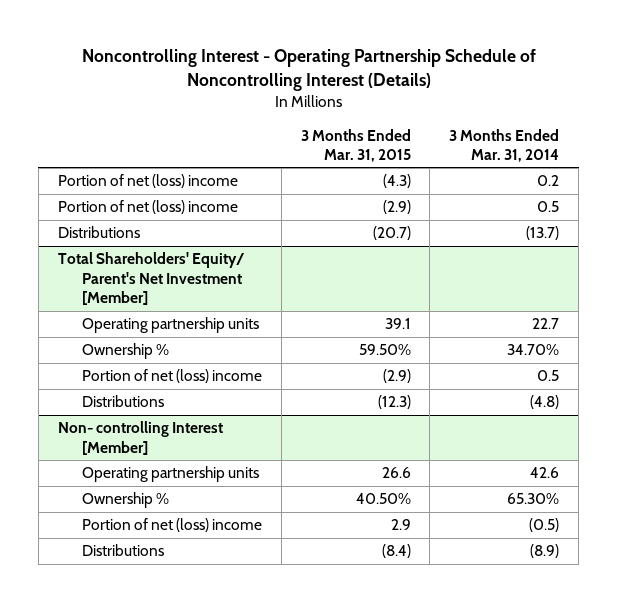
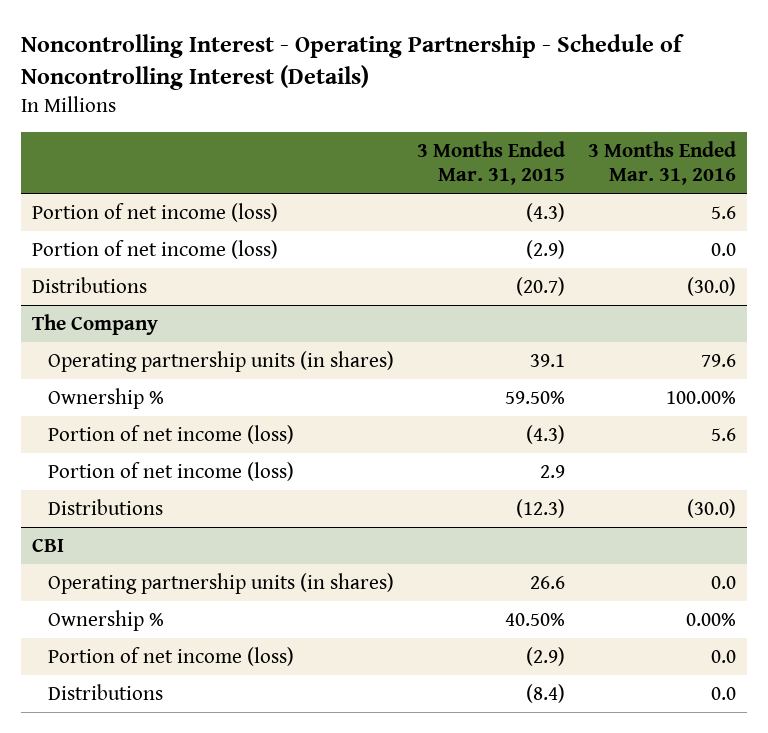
- Noncontrolling Interest - Operating Partnership Schedule of Noncontrolling Interest (Details)
+ Noncontrolling Interest - Operating Partnership - Schedule of Noncontrolling Interest (Details)
- | 3 Months Ended Mar. 31, 2015 | 3 Months Ended Mar. 31, 2014
+ | 3 Months Ended Mar. 31, 2015 | 3 Months Ended Mar. 31, 2016
- Portion of net (loss) income | (4.3) | 0.2
- Portion of net (loss) income | (2.9) | 0.5
+ Portion of net income (loss) | (4.3) | 5.6
+ Portion of net income (loss) | (2.9) | 0.0
- Total Shareholders' Equity/ Parent's Net Investment [Member]
- Operating partnership units | 39.1 | 22.7
+ The Company
+ Operating partnership units (in shares) | 39.1 | 79.6
- Portion of net (loss) income | (2.9) | 0.5
+ Portion of net income (loss) | (4.3) | 5.6
+ Portion of net income (loss) | 2.9 |
- Non- controlling Interest [Member]
- Operating partnership units | 26.6 | 42.6
+ CBI
+ Operating partnership units (in shares) | 26.6 | 0.0
- Portion of net (loss) income | 2.9 | (0.5)
+ Portion of net income (loss) | (2.9) | 0.0

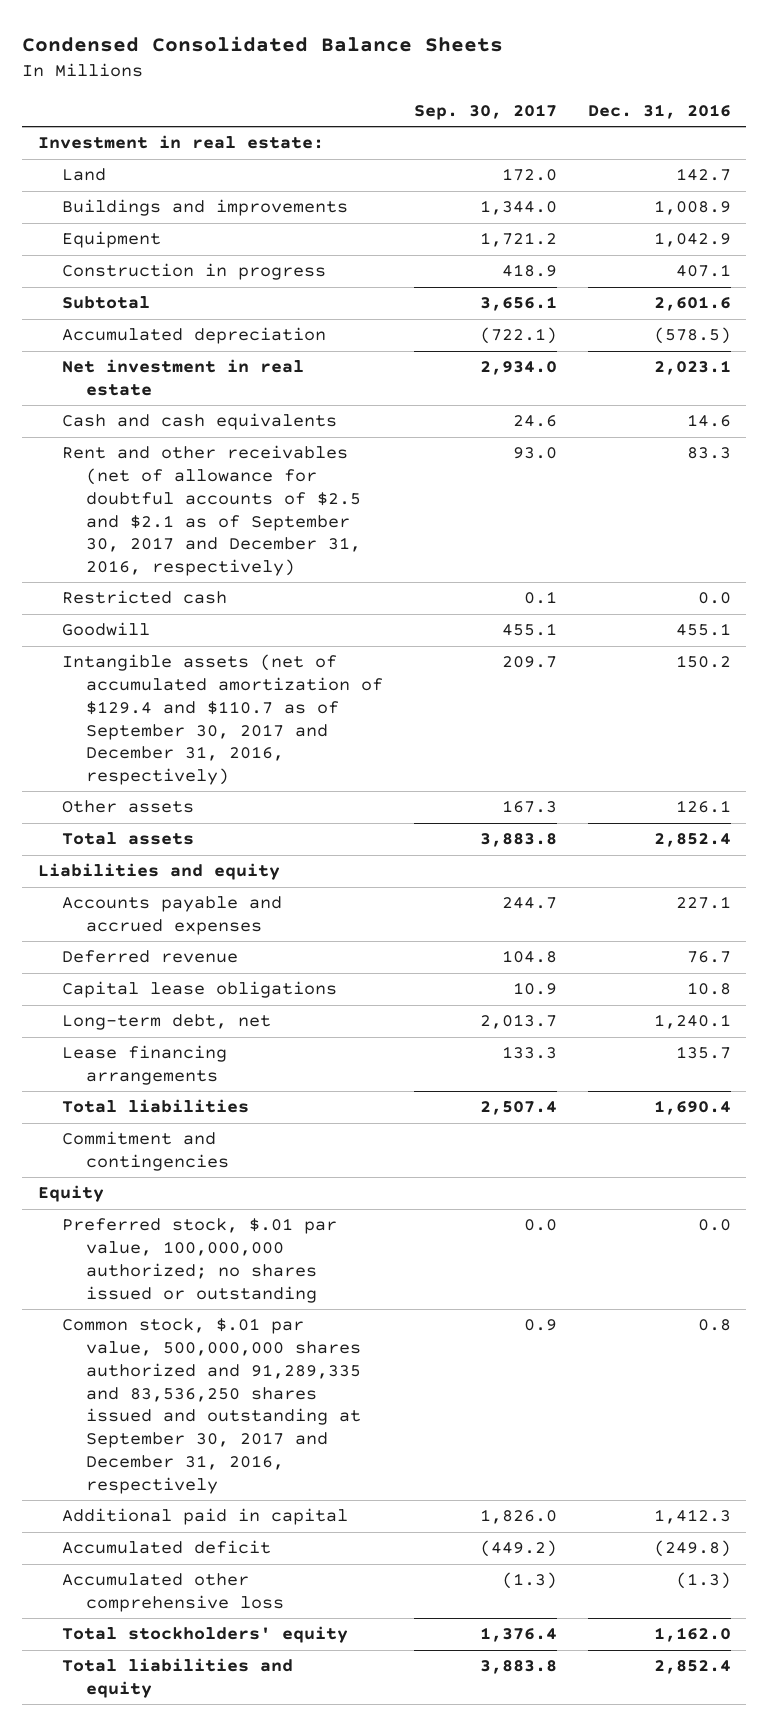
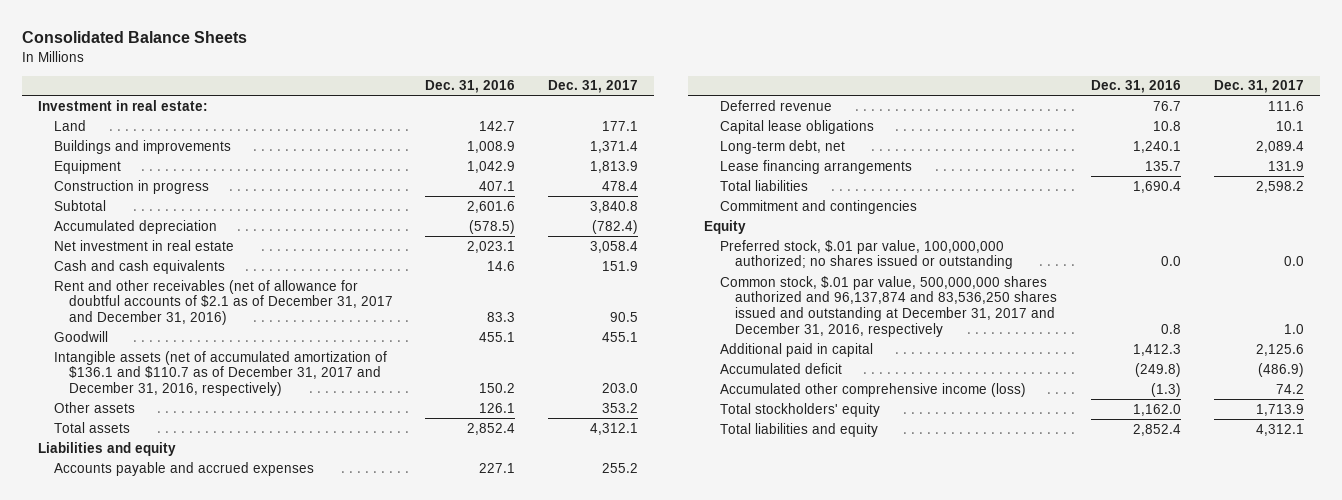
- Condensed Consolidated Balance Sheets
+ Consolidated Balance Sheets
- | Sep. 30, 2017 | Dec. 31, 2016
+ | Dec. 31, 2016 | Dec. 31, 2017
- Rent and other receivables (net of allowance for doubtful accounts of $2.5 and $2.1 as of September 30, 2017 and December 31, 2016, respectively) | 93.0 | 83.3
- Restricted cash | 0.1 | 0.0
+ Rent and other receivables (net of allowance for doubtful accounts of $2.1 as of December 31, 2017 and December 31, 2016) | 83.3 | 90.5
- Intangible assets (net of accumulated amortization of $129.4 and $110.7 as of September 30, 2017 and December 31, 2016, respectively) | 209.7 | 150.2
+ Intangible assets (net of accumulated amortization of $136.1 and $110.7 as of December 31, 2017 and December 31, 2016, respectively) | 150.2 | 203.0
- Common stock, $.01 par value, 500,000,000 shares authorized and 91,289,335 and 83,536,250 shares issued and outstanding at September 30, 2017 and December 31, 2016, respectively | 0.9 | 0.8
+ Common stock, $.01 par value, 500,000,000 shares authorized and 96,137,874 and 83,536,250 shares issued and outstanding at December 31, 2017 and December 31, 2016, respectively | 0.8 | 1.0
- Accumulated other comprehensive loss | (1.3) | (1.3)
+ Accumulated other comprehensive income (loss) | (1.3) | 74.2

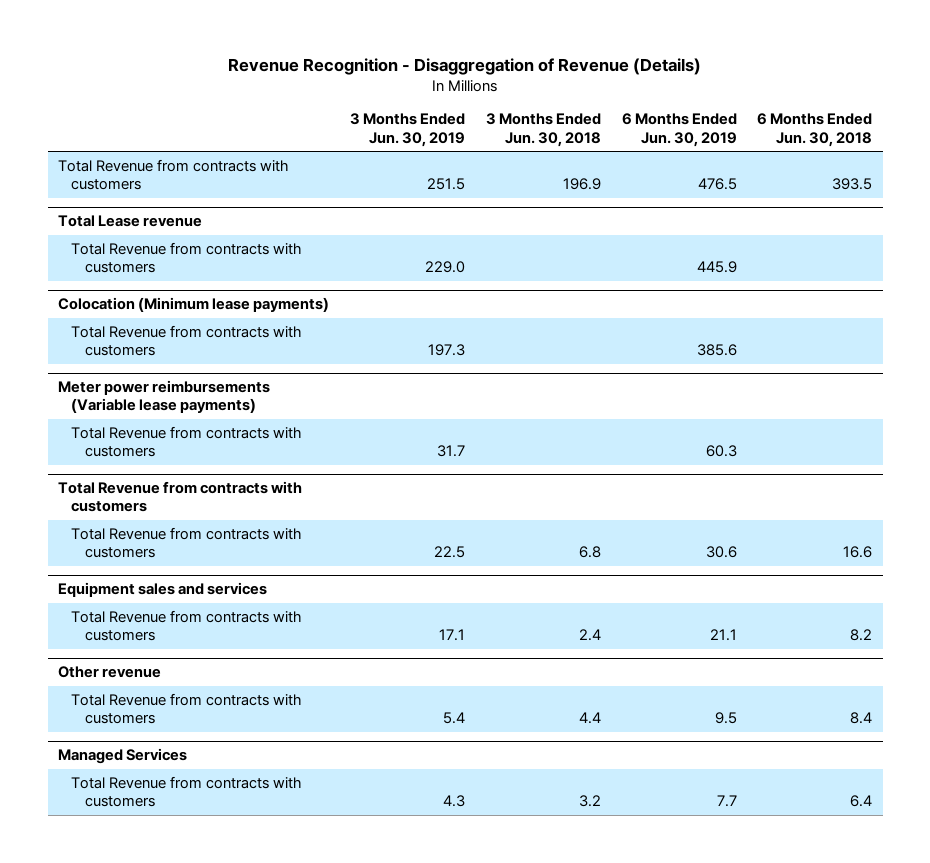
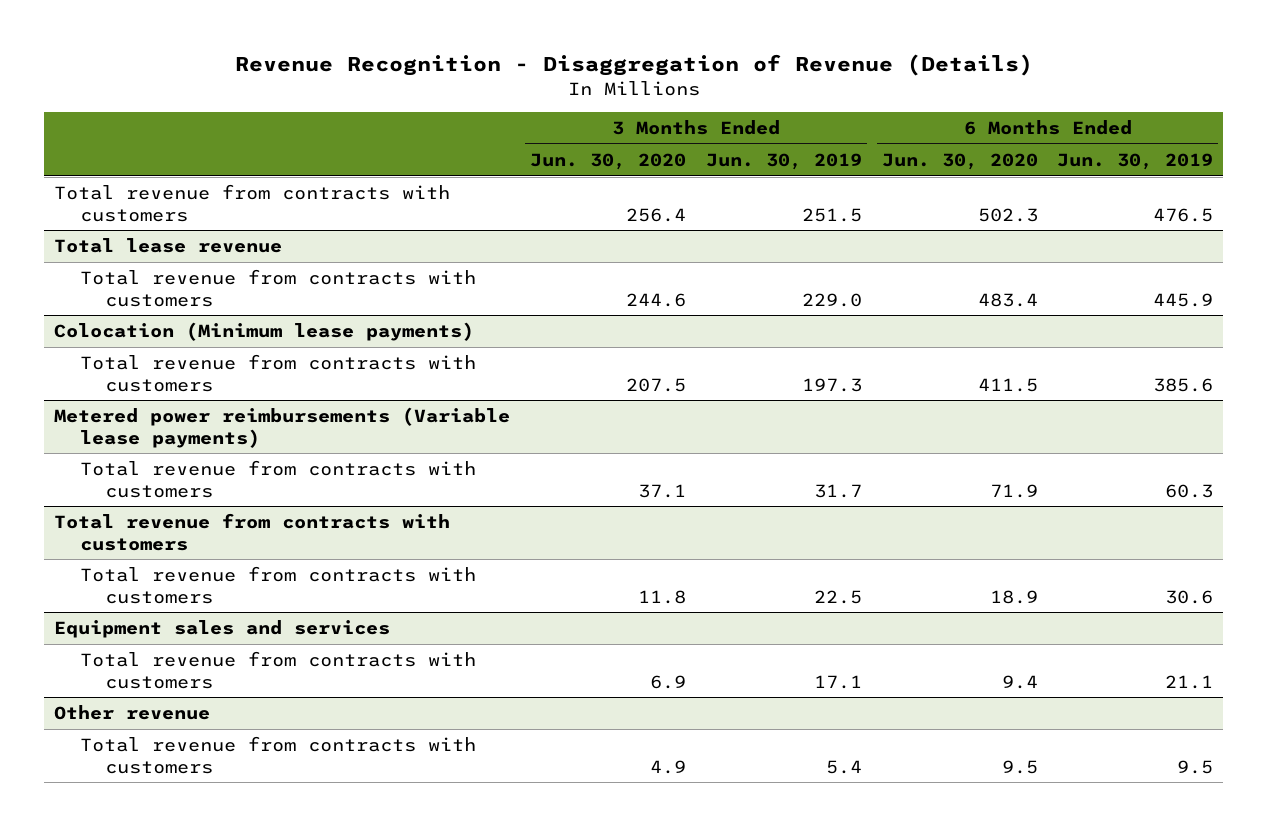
- | 3 Months Ended Jun. 30, 2019 | 3 Months Ended Jun. 30, 2018 | 6 Months Ended Jun. 30, 2019 | 6 Months Ended Jun. 30, 2018
+ | 3 Months Ended Jun. 30, 2020 | 3 Months Ended Jun. 30, 2019 | 6 Months Ended Jun. 30, 2020 | 6 Months Ended Jun. 30, 2019
- Total Revenue from contracts with customers | 251.5 | 196.9 | 476.5 | 393.5
- Total Lease revenue
- Total Revenue from contracts with customers | 229.0 | | 445.9 |
+ Total revenue from contracts with customers | 256.4 | 251.5 | 502.3 | 476.5
+ Total lease revenue
+ Total revenue from contracts with customers | 244.6 | 229.0 | 483.4 | 445.9
@ Colocation (Minimum lease payments)
- Total Revenue from contracts with customers | 197.3 | | 385.6 |
- Meter power reimbursements (Variable lease payments)
- Total Revenue from contracts with customers | 31.7 | | 60.3 |
- Total Revenue from contracts with customers
- Total Revenue from contracts with customers | 22.5 | 6.8 | 30.6 | 16.6
@ Colocation (Minimum lease payments)
+ Total revenue from contracts with customers | 207.5 | 197.3 | 411.5 | 385.6
+ Metered power reimbursements (Variable lease payments)
+ Total revenue from contracts with customers | 37.1 | 31.7 | 71.9 | 60.3
+ Total revenue from contracts with customers
+ Total revenue from contracts with customers | 11.8 | 22.5 | 18.9 | 30.6
@ Equipment sales and services
- Total Revenue from contracts with customers | 17.1 | 2.4 | 21.1 | 8.2
+ Total revenue from contracts with customers | 6.9 | 17.1 | 9.4 | 21.1
@ Other revenue
- Total Revenue from contracts with customers | 5.4 | 4.4 | 9.5 | 8.4
- Managed Services
- Total Revenue from contracts with customers | 4.3 | 3.2 | 7.7 | 6.4
@ Other revenue
+ Total revenue from contracts with customers | 4.9 | 5.4 | 9.5 | 9.5

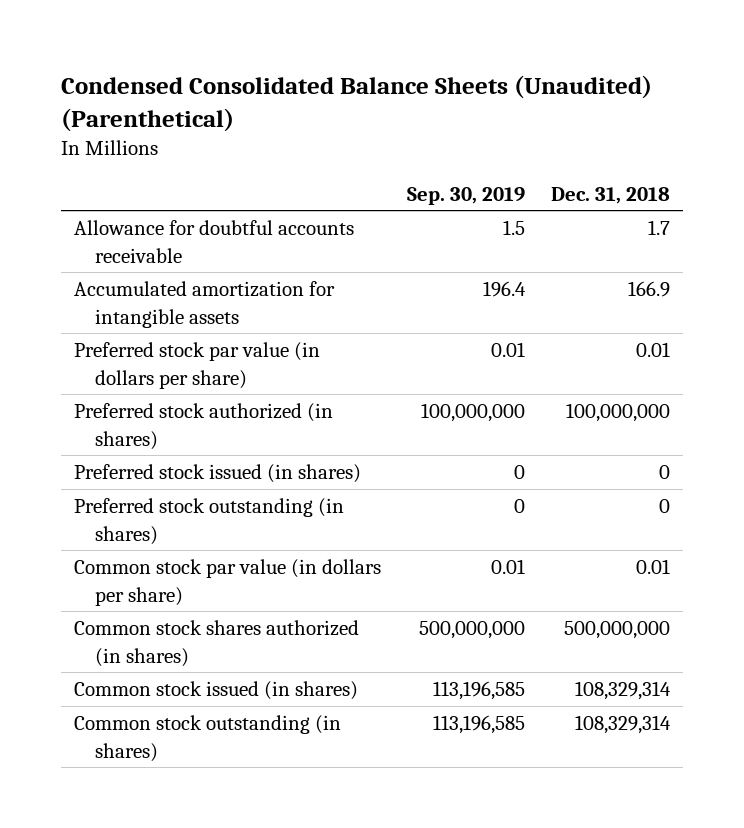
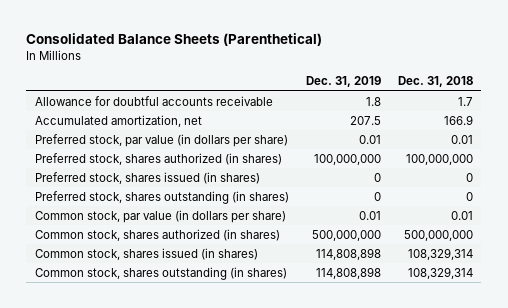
- Condensed Consolidated Balance Sheets (Unaudited) (Parenthetical)
+ Consolidated Balance Sheets (Parenthetical)
- | Sep. 30, 2019 | Dec. 31, 2018
+ | Dec. 31, 2019 | Dec. 31, 2018
- Accumulated amortization for intangible assets | 196.4 | 166.9
- Preferred stock par value (in dollars per share) | 0.01 | 0.01
- Preferred stock authorized (in shares) | 100,000,000 | 100,000,000
- Preferred stock issued (in shares) | 0 | 0
- Preferred stock outstanding (in shares) | 0 | 0
- Common stock par value (in dollars per share) | 0.01 | 0.01
- Common stock shares authorized (in shares) | 500,000,000 | 500,000,000
- Common stock issued (in shares) | 113,196,585 | 108,329,314
- Common stock outstanding (in shares) | 113,196,585 | 108,329,314
+ Accumulated amortization, net | 207.5 | 166.9
+ Preferred stock, par value (in dollars per share) | 0.01 | 0.01
+ Preferred stock, shares authorized (in shares) | 100,000,000 | 100,000,000
+ Preferred stock, shares issued (in shares) | 0 | 0
+ Preferred stock, shares outstanding (in shares) | 0 | 0
+ Common stock, par value (in dollars per share) | 0.01 | 0.01
+ Common stock, shares authorized (in shares) | 500,000,000 | 500,000,000
+ Common stock, shares issued (in shares) | 114,808,898 | 108,329,314
+ Common stock, shares outstanding (in shares) | 114,808,898 | 108,329,314

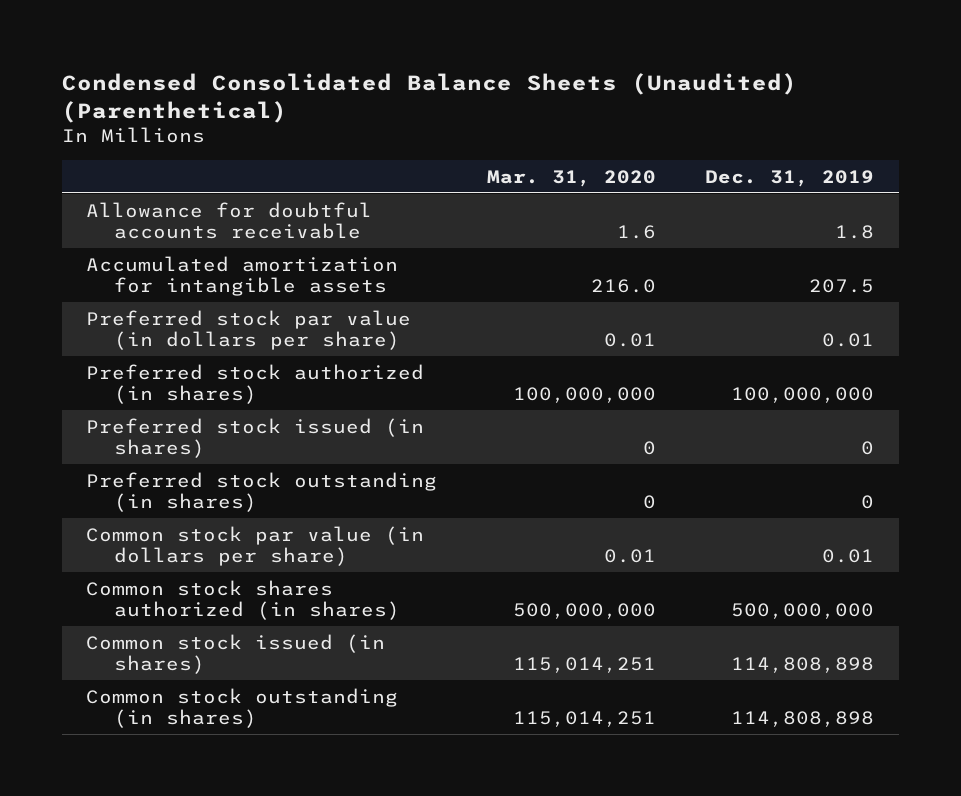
- Consolidated Balance Sheets (Parenthetical)
+ Condensed Consolidated Balance Sheets (Unaudited) (Parenthetical)
- | Dec. 31, 2019 | Dec. 31, 2018
+ | Mar. 31, 2020 | Dec. 31, 2019
- Accumulated amortization, net | 207.5 | 166.9
- Preferred stock, par value (in dollars per share) | 0.01 | 0.01
- Preferred stock, shares authorized (in shares) | 100,000,000 | 100,000,000
- Preferred stock, shares issued (in shares) | 0 | 0
- Preferred stock, shares outstanding (in shares) | 0 | 0
- Common stock, par value (in dollars per share) | 0.01 | 0.01
- Common stock, shares authorized (in shares) | 500,000,000 | 500,000,000
- Common stock, shares issued (in shares) | 114,808,898 | 108,329,314
- Common stock, shares outstanding (in shares) | 114,808,898 | 108,329,314
+ Accumulated amortization for intangible assets | 216.0 | 207.5
+ Preferred stock par value (in dollars per share) | 0.01 | 0.01
+ Preferred stock authorized (in shares) | 100,000,000 | 100,000,000
+ Preferred stock issued (in shares) | 0 | 0
+ Preferred stock outstanding (in shares) | 0 | 0
+ Common stock par value (in dollars per share) | 0.01 | 0.01
+ Common stock shares authorized (in shares) | 500,000,000 | 500,000,000
+ Common stock issued (in shares) | 115,014,251 | 114,808,898
+ Common stock outstanding (in shares) | 115,014,251 | 114,808,898

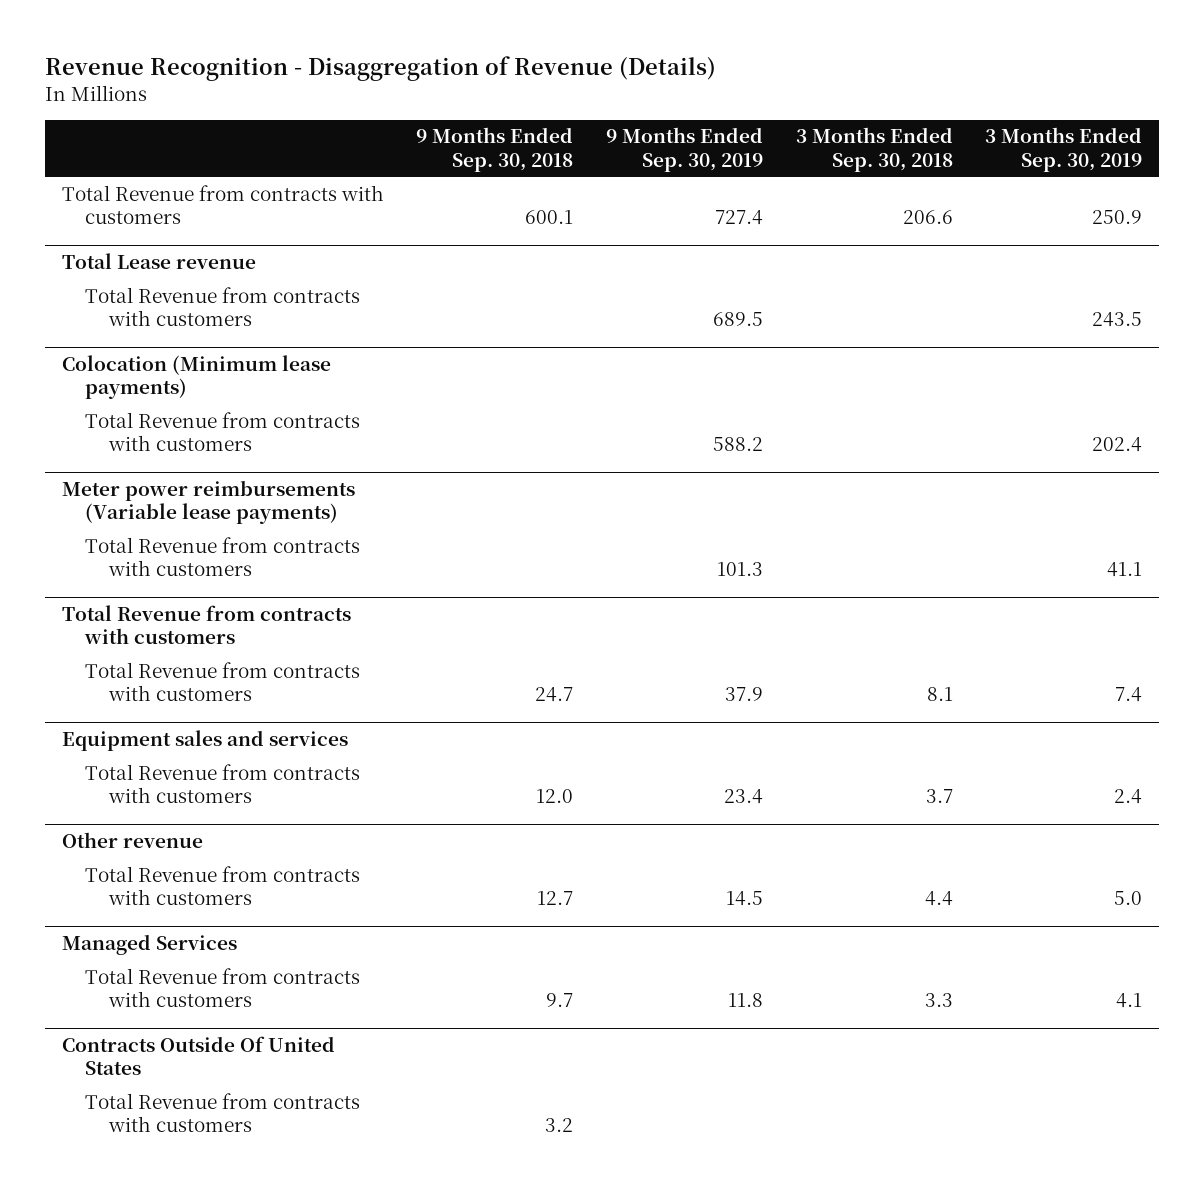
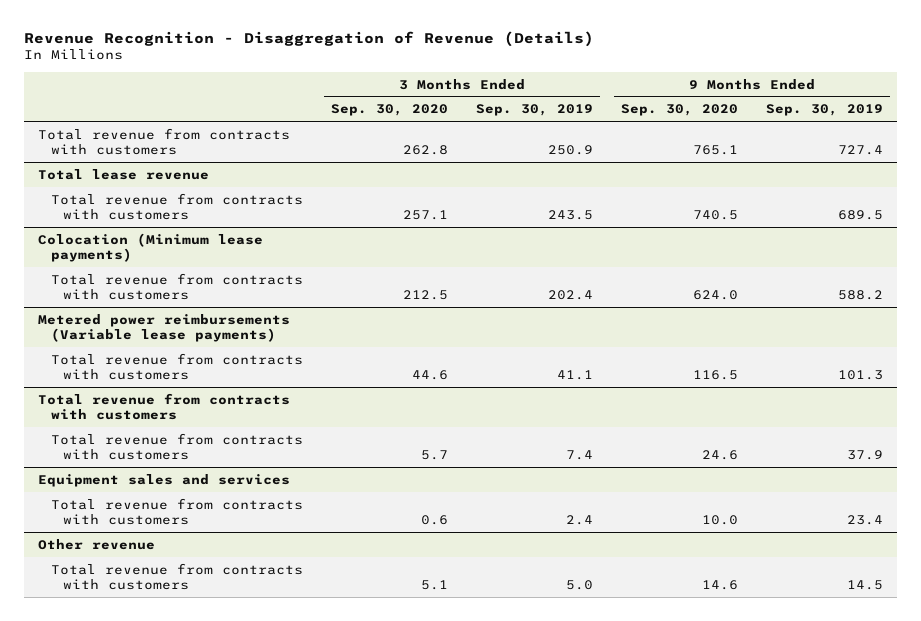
- | 9 Months Ended Sep. 30, 2018 | 9 Months Ended Sep. 30, 2019 | 3 Months Ended Sep. 30, 2018 | 3 Months Ended Sep. 30, 2019
+ | 3 Months Ended Sep. 30, 2020 | 3 Months Ended Sep. 30, 2019 | 9 Months Ended Sep. 30, 2020 | 9 Months Ended Sep. 30, 2019
- Total Revenue from contracts with customers | 600.1 | 727.4 | 206.6 | 250.9
- Total Lease revenue
- Total Revenue from contracts with customers | | 689.5 | | 243.5
+ Total revenue from contracts with customers | 262.8 | 250.9 | 765.1 | 727.4
+ Total lease revenue
+ Total revenue from contracts with customers | 257.1 | 243.5 | 740.5 | 689.5
@ Colocation (Minimum lease payments)
- Total Revenue from contracts with customers | | 588.2 | | 202.4
- Meter power reimbursements (Variable lease payments)
- Total Revenue from contracts with customers | | 101.3 | | 41.1
- Total Revenue from contracts with customers
- Total Revenue from contracts with customers | 24.7 | 37.9 | 8.1 | 7.4
@ Colocation (Minimum lease payments)
+ Total revenue from contracts with customers | 212.5 | 202.4 | 624.0 | 588.2
+ Metered power reimbursements (Variable lease payments)
+ Total revenue from contracts with customers | 44.6 | 41.1 | 116.5 | 101.3
+ Total revenue from contracts with customers
+ Total revenue from contracts with customers | 5.7 | 7.4 | 24.6 | 37.9
@ Equipment sales and services
- Total Revenue from contracts with customers | 12.0 | 23.4 | 3.7 | 2.4
+ Total revenue from contracts with customers | 0.6 | 2.4 | 10.0 | 23.4
@ Other revenue
- Total Revenue from contracts with customers | 12.7 | 14.5 | 4.4 | 5.0
- Managed Services
- Total Revenue from contracts with customers | 9.7 | 11.8 | 3.3 | 4.1
- Contracts Outside Of United States
- Total Revenue from contracts with customers | 3.2 | | |
@ Other revenue
+ Total revenue from contracts with customers | 5.1 | 5.0 | 14.6 | 14.5

